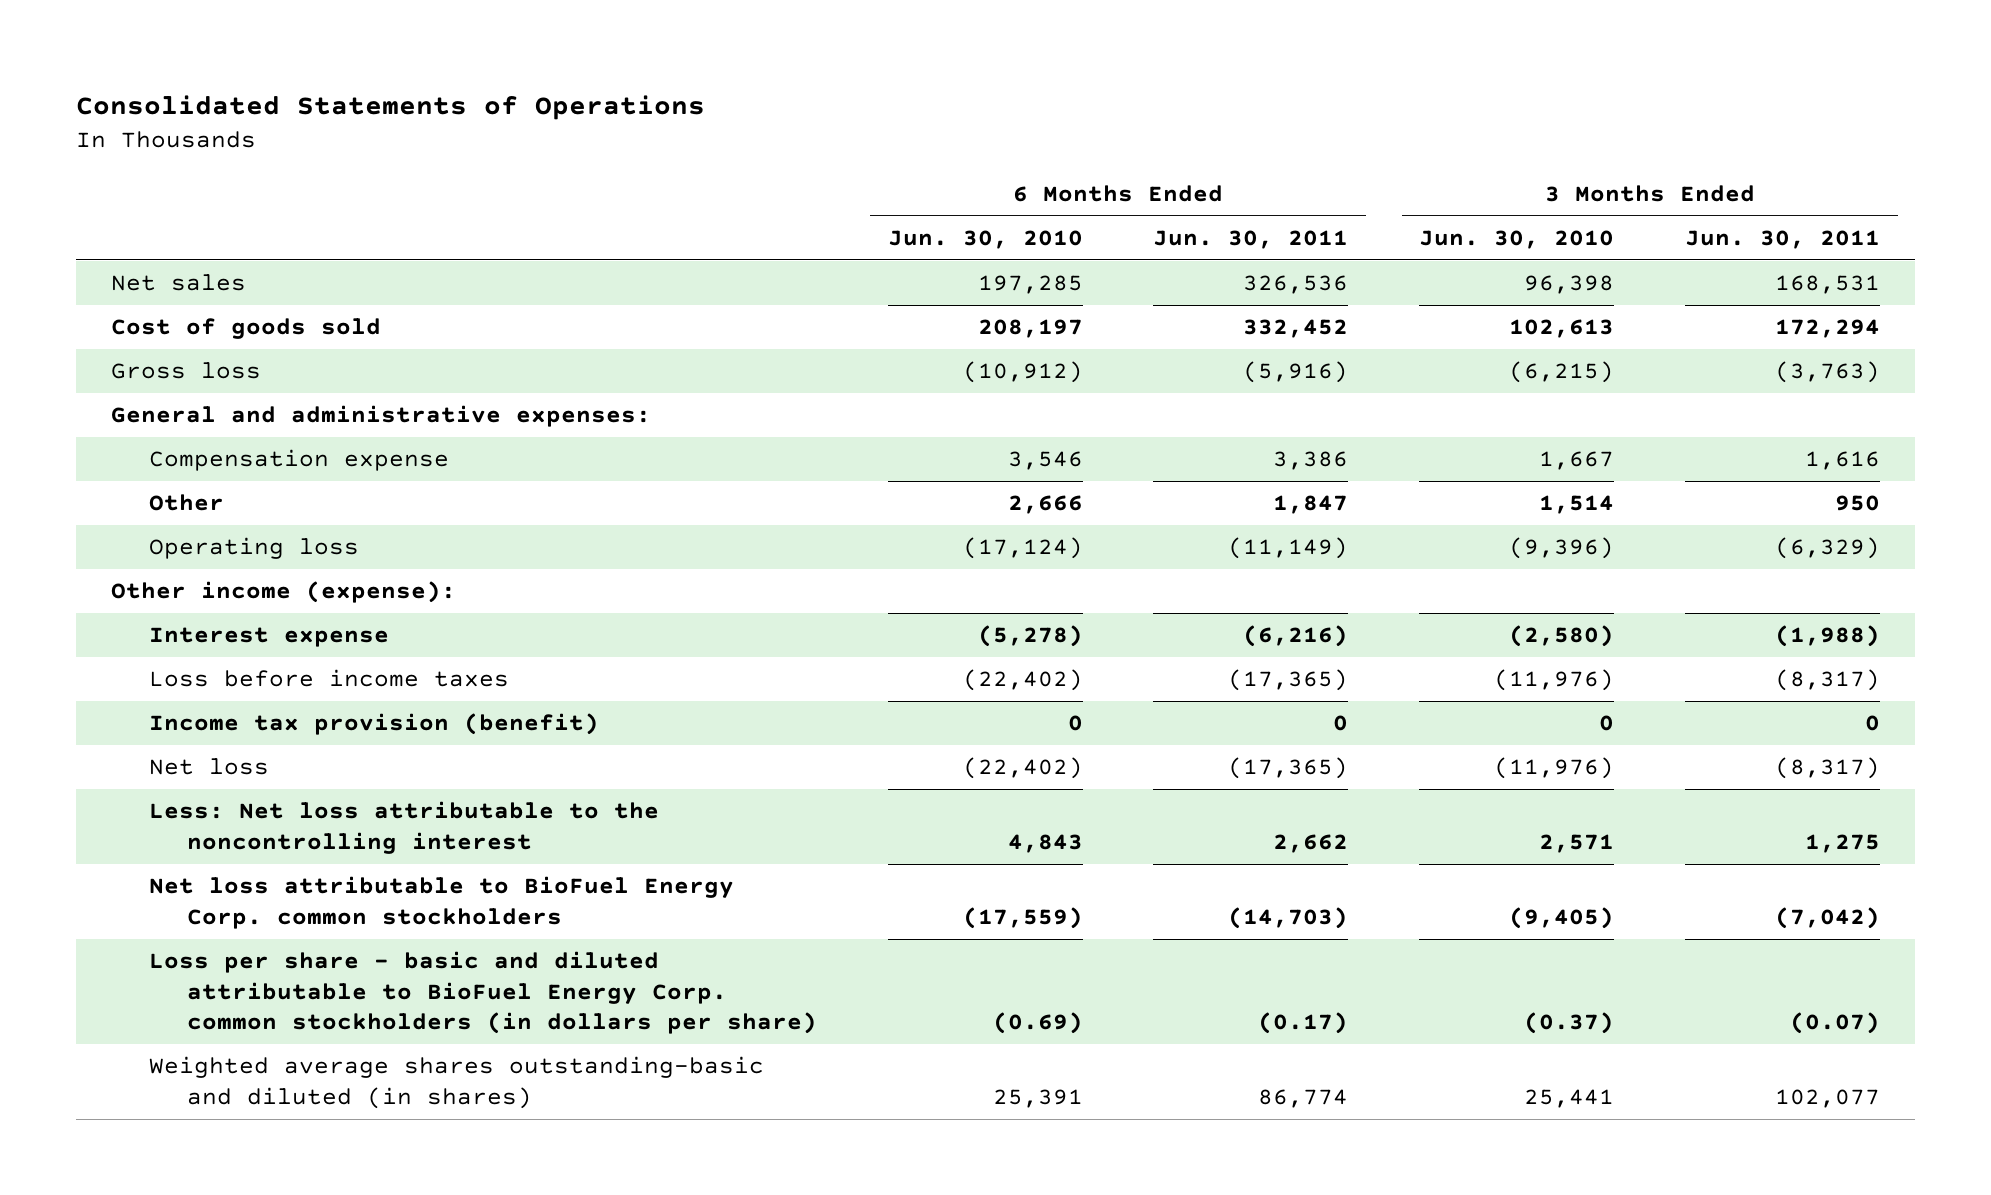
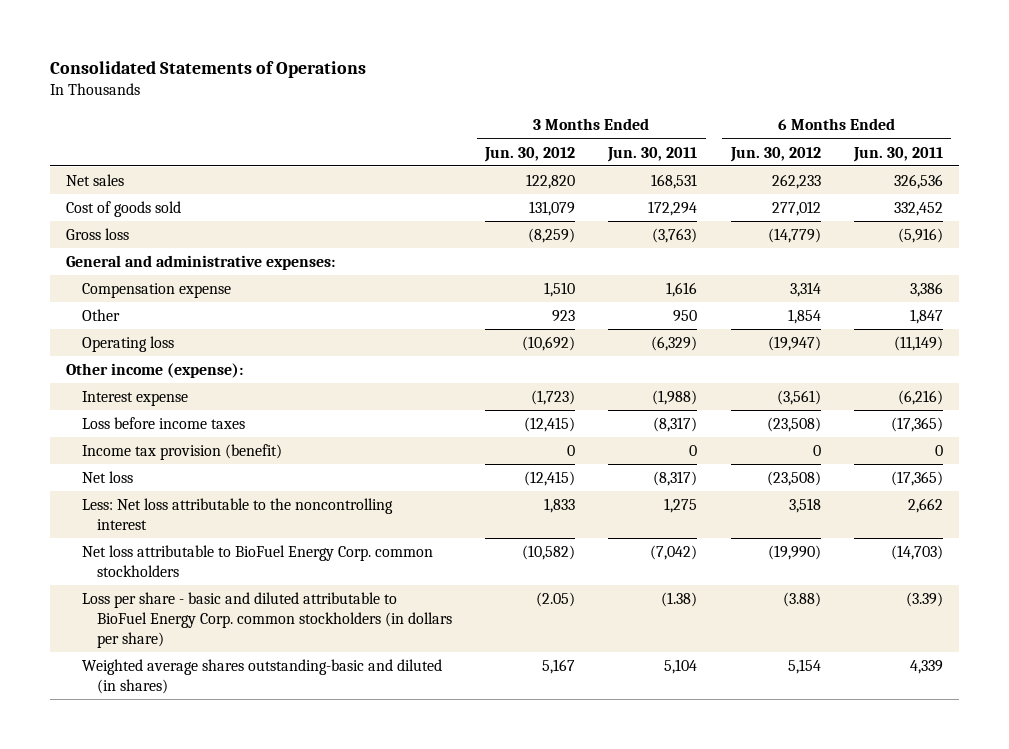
- | 6 Months Ended Jun. 30, 2010 | 6 Months Ended Jun. 30, 2011 | 3 Months Ended Jun. 30, 2010 | 3 Months Ended Jun. 30, 2011
+ | 3 Months Ended Jun. 30, 2012 | 3 Months Ended Jun. 30, 2011 | 6 Months Ended Jun. 30, 2012 | 6 Months Ended Jun. 30, 2011
- Loss per share - basic and diluted attributable to BioFuel Energy Corp. common stockholders (in dollars per share) | (0.69) | (0.17) | (0.37) | (0.07)
- Weighted average shares outstanding-basic and diluted (in shares) | 25,391 | 86,774 | 25,441 | 102,077
+ Loss per share - basic and diluted attributable to BioFuel Energy Corp. common stockholders (in dollars per share) | (2.05) | (1.38) | (3.88) | (3.39)
+ Weighted average shares outstanding-basic and diluted (in shares) | 5,167 | 5,104 | 5,154 | 4,339

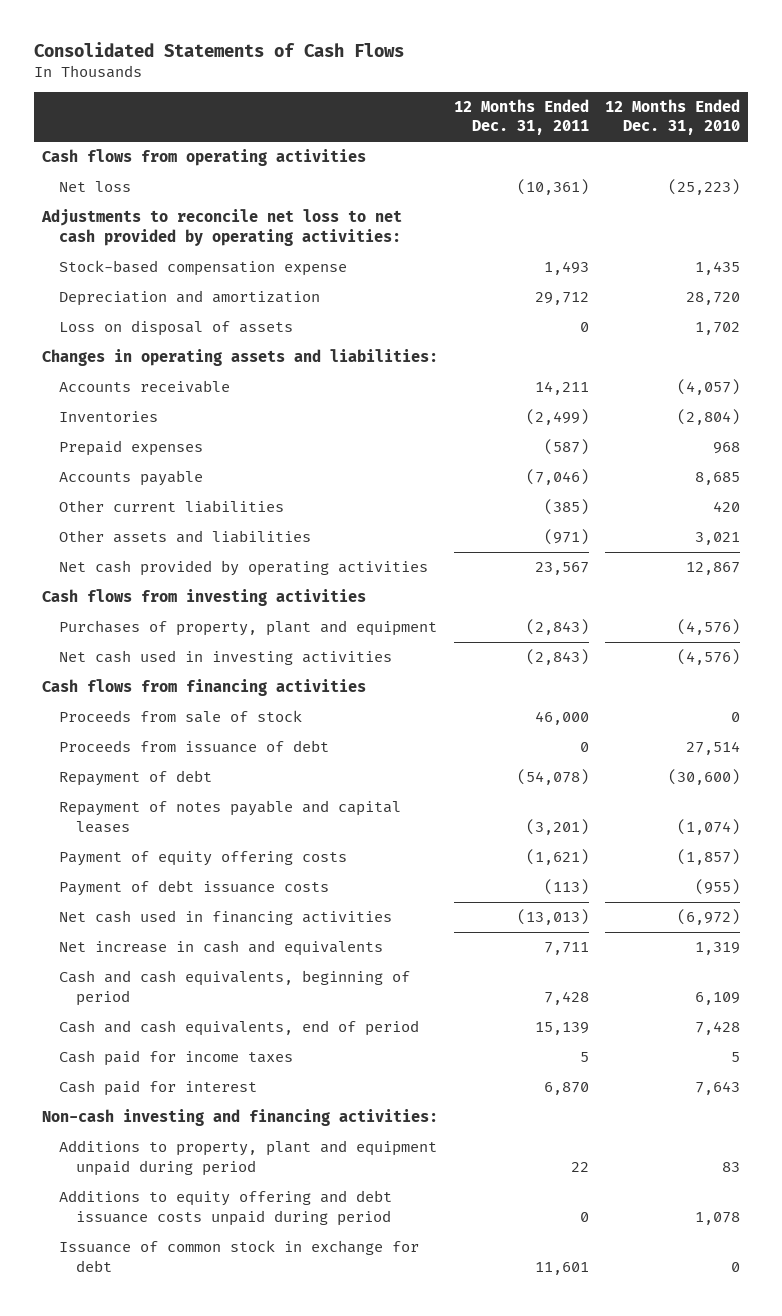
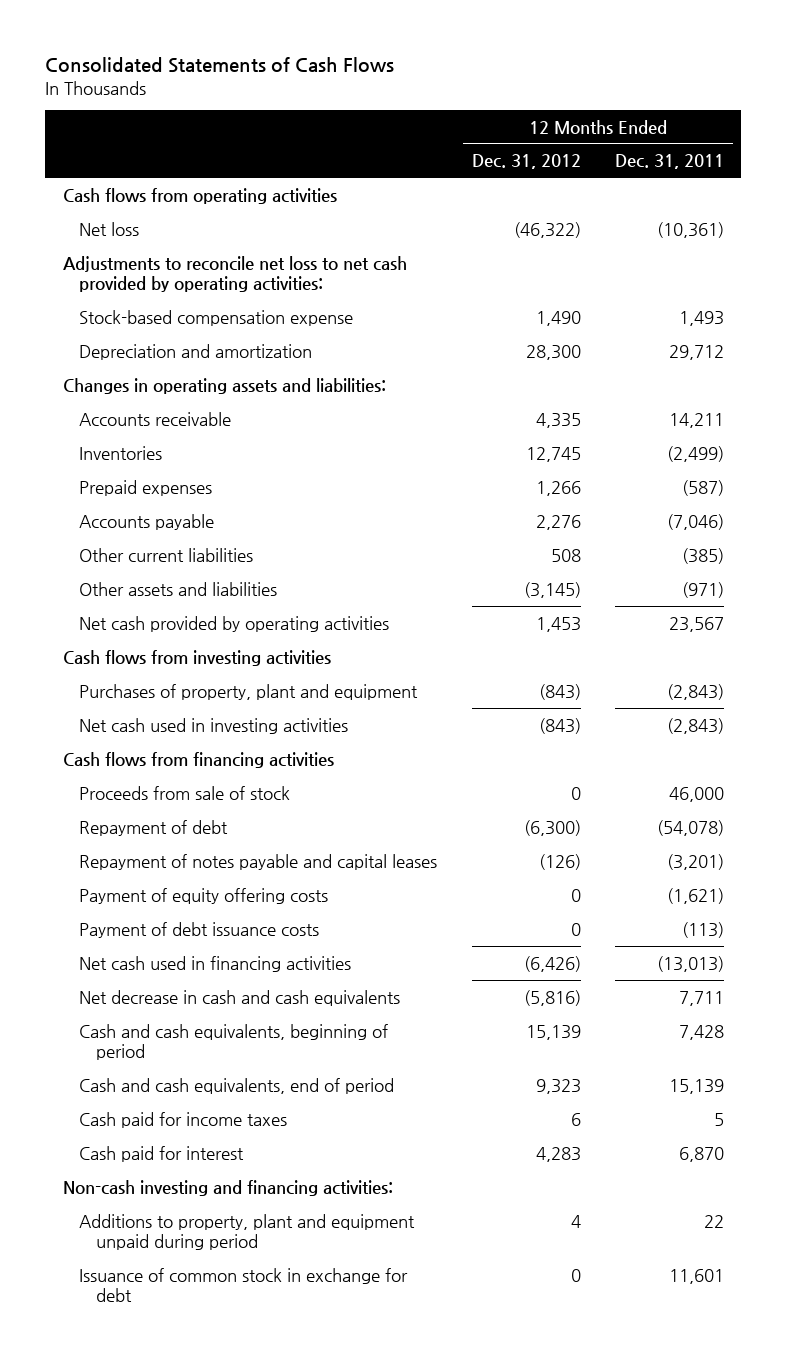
- | 12 Months Ended Dec. 31, 2011 | 12 Months Ended Dec. 31, 2010
+ | 12 Months Ended Dec. 31, 2012 | 12 Months Ended Dec. 31, 2011
- Loss on disposal of assets | 0 | 1,702
- Proceeds from issuance of debt | 0 | 27,514
- Net increase in cash and equivalents | 7,711 | 1,319
+ Net decrease in cash and cash equivalents | (5,816) | 7,711
- Additions to equity offering and debt issuance costs unpaid during period | 0 | 1,078

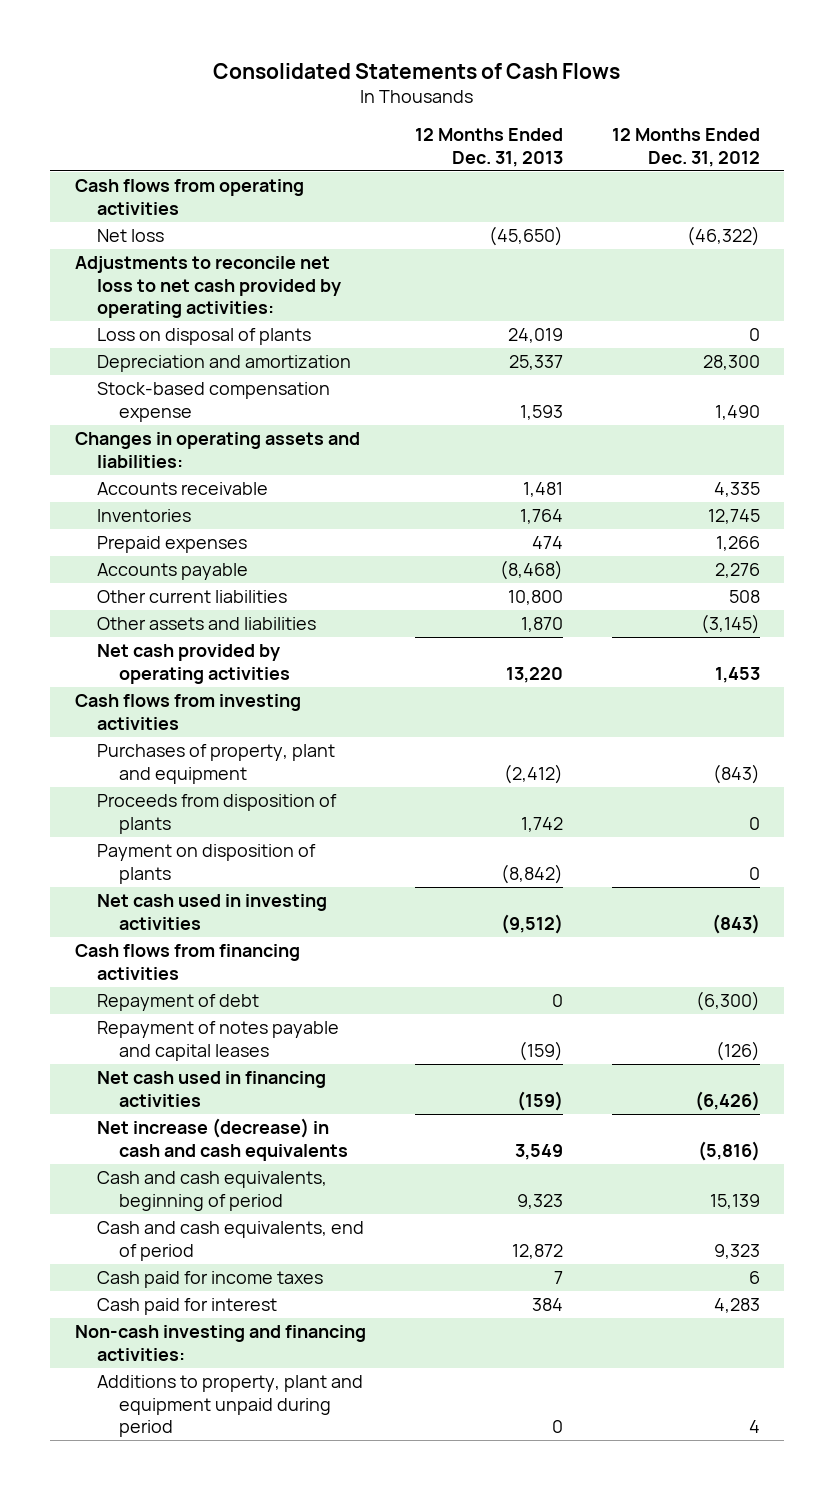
- | 12 Months Ended Dec. 31, 2012 | 12 Months Ended Dec. 31, 2011
+ | 12 Months Ended Dec. 31, 2013 | 12 Months Ended Dec. 31, 2012
+ Loss on disposal of plants | 24,019 | 0
moved down: Stock-based compensation expense | 1,593 | 1,490
+ Proceeds from disposition of plants | 1,742 | 0
+ Payment on disposition of plants | (8,842) | 0
- Proceeds from sale of stock | 0 | 46,000
- Payment of equity offering costs | 0 | (1,621)
- Payment of debt issuance costs | 0 | (113)
- Net decrease in cash and cash equivalents | (5,816) | 7,711
+ Net increase (decrease) in cash and cash equivalents | 3,549 | (5,816)
- Issuance of common stock in exchange for debt | 0 | 11,601

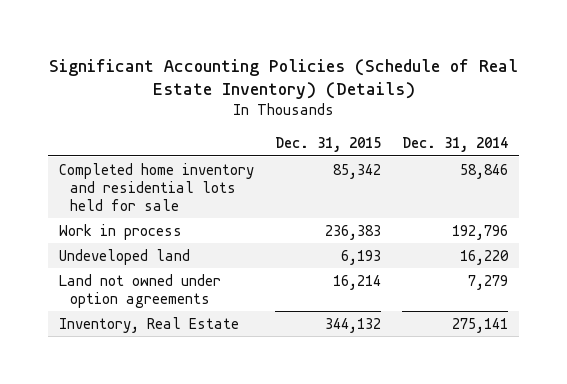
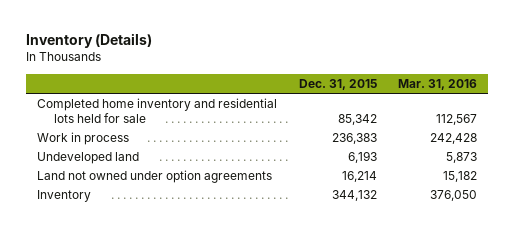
- Significant Accounting Policies (Schedule of Real Estate Inventory) (Details)
+ Inventory (Details)
- | Dec. 31, 2015 | Dec. 31, 2014
+ | Dec. 31, 2015 | Mar. 31, 2016
- Inventory, Real Estate | 344,132 | 275,141
+ Inventory | 344,132 | 376,050

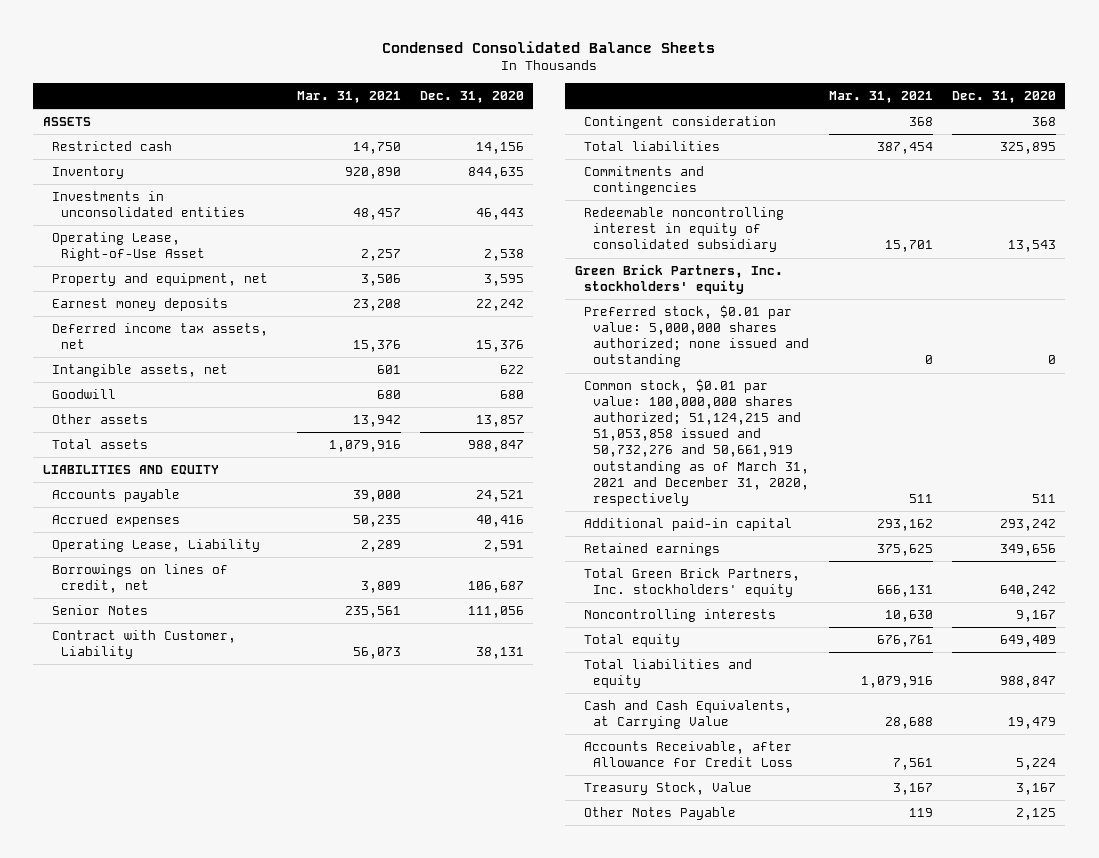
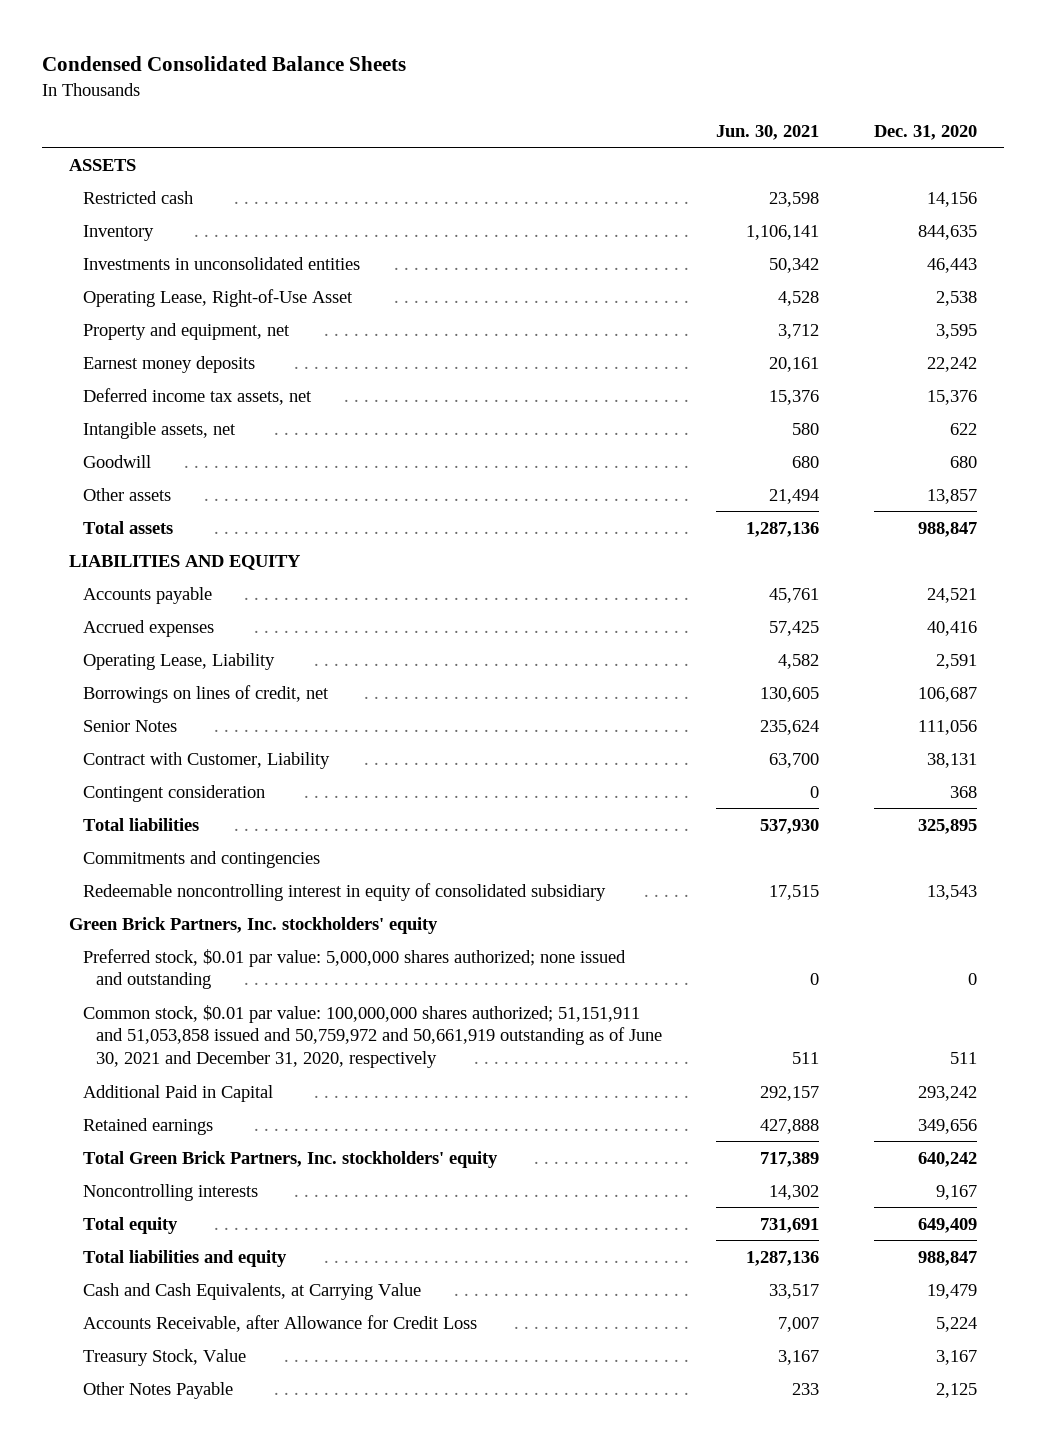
- | Mar. 31, 2021 | Dec. 31, 2020
+ | Jun. 30, 2021 | Dec. 31, 2020
- Common stock, $0.01 par value: 100,000,000 shares authorized; 51,124,215 and 51,053,858 issued and 50,732,276 and 50,661,919 outstanding as of March 31, 2021 and December 31, 2020, respectively | 511 | 511
- Additional paid-in capital | 293,162 | 293,242
+ Common stock, $0.01 par value: 100,000,000 shares authorized; 51,151,911 and 51,053,858 issued and 50,759,972 and 50,661,919 outstanding as of June 30, 2021 and December 31, 2020, respectively | 511 | 511
+ Additional Paid in Capital | 292,157 | 293,242

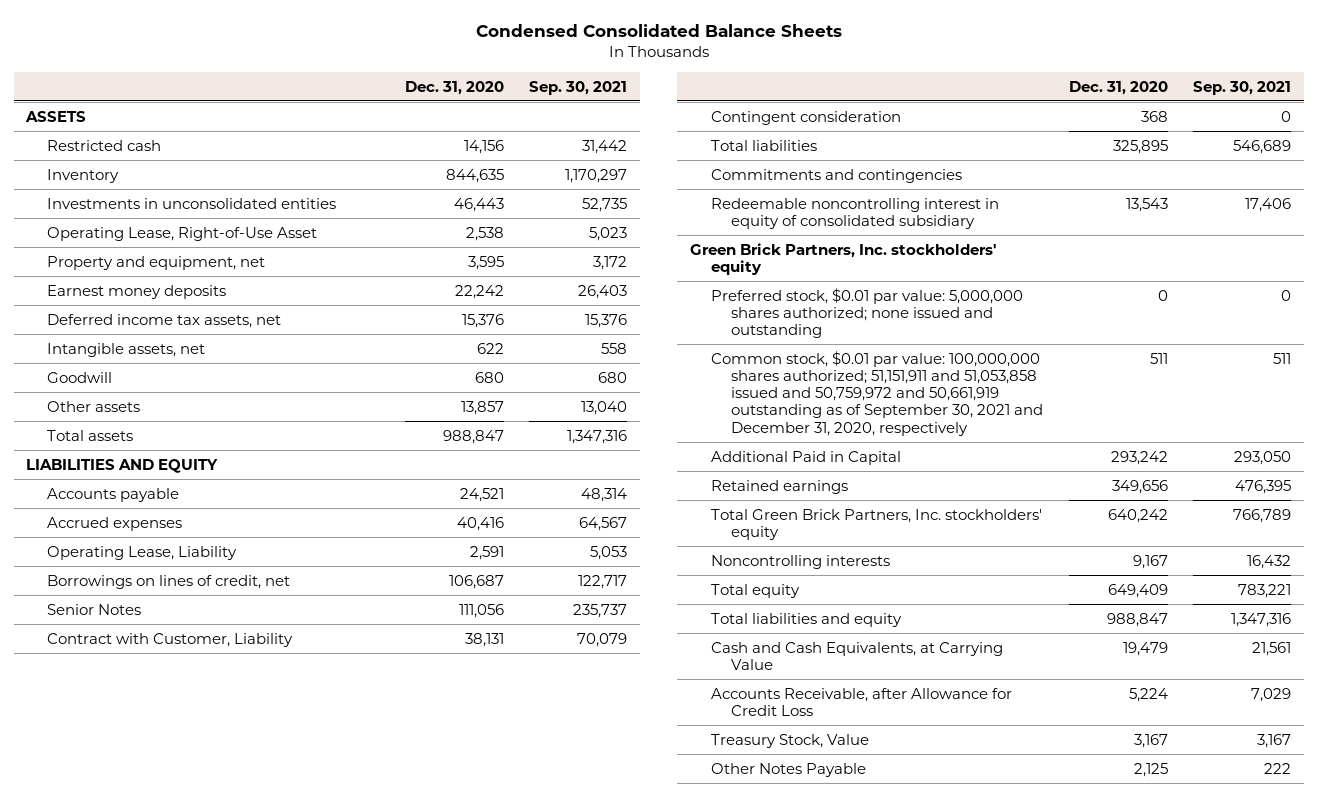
- | Jun. 30, 2021 | Dec. 31, 2020
+ | Dec. 31, 2020 | Sep. 30, 2021
- Common stock, $0.01 par value: 100,000,000 shares authorized; 51,151,911 and 51,053,858 issued and 50,759,972 and 50,661,919 outstanding as of June 30, 2021 and December 31, 2020, respectively | 511 | 511
+ Common stock, $0.01 par value: 100,000,000 shares authorized; 51,151,911 and 51,053,858 issued and 50,759,972 and 50,661,919 outstanding as of September 30, 2021 and December 31, 2020, respectively | 511 | 511

